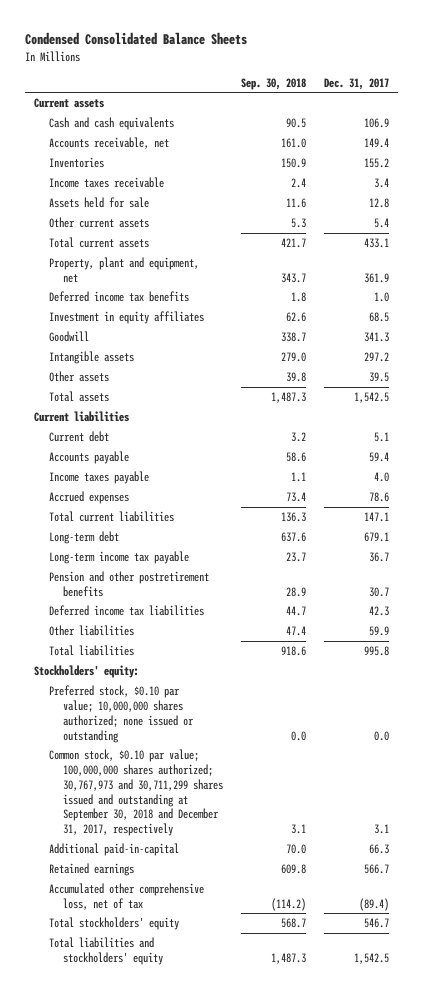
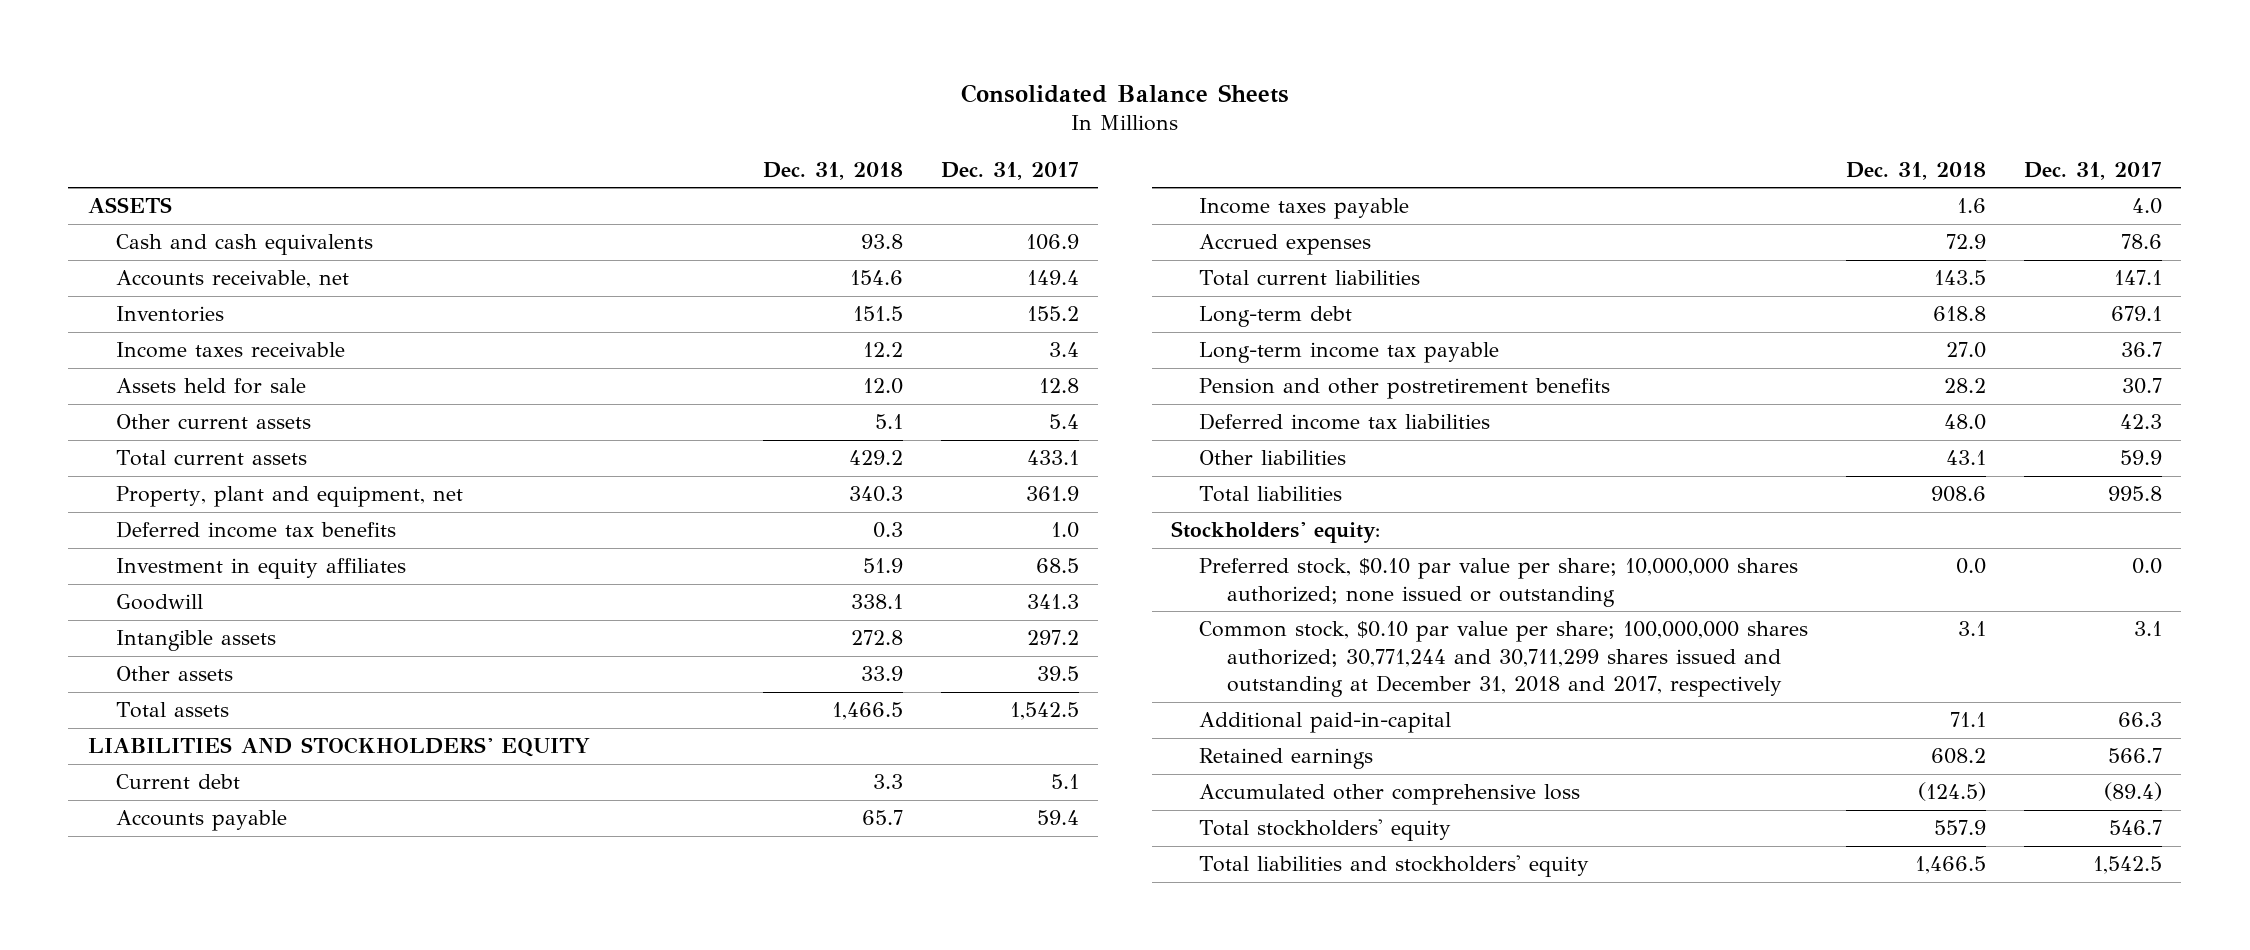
- Condensed Consolidated Balance Sheets
+ Consolidated Balance Sheets
- | Sep. 30, 2018 | Dec. 31, 2017
+ | Dec. 31, 2018 | Dec. 31, 2017
- Current assets
+ ASSETS
- Current liabilities
+ LIABILITIES AND STOCKHOLDERS' EQUITY
- Preferred stock, $0.10 par value; 10,000,000 shares authorized; none issued or outstanding | 0.0 | 0.0
- Common stock, $0.10 par value; 100,000,000 shares authorized; 30,767,973 and 30,711,299 shares issued and outstanding at September 30, 2018 and December 31, 2017, respectively | 3.1 | 3.1
+ Preferred stock, $0.10 par value per share; 10,000,000 shares authorized; none issued or outstanding | 0.0 | 0.0
+ Common stock, $0.10 par value per share; 100,000,000 shares authorized; 30,771,244 and 30,711,299 shares issued and outstanding at December 31, 2018 and 2017, respectively | 3.1 | 3.1
- Accumulated other comprehensive loss, net of tax | (114.2) | (89.4)
+ Accumulated other comprehensive loss | (124.5) | (89.4)

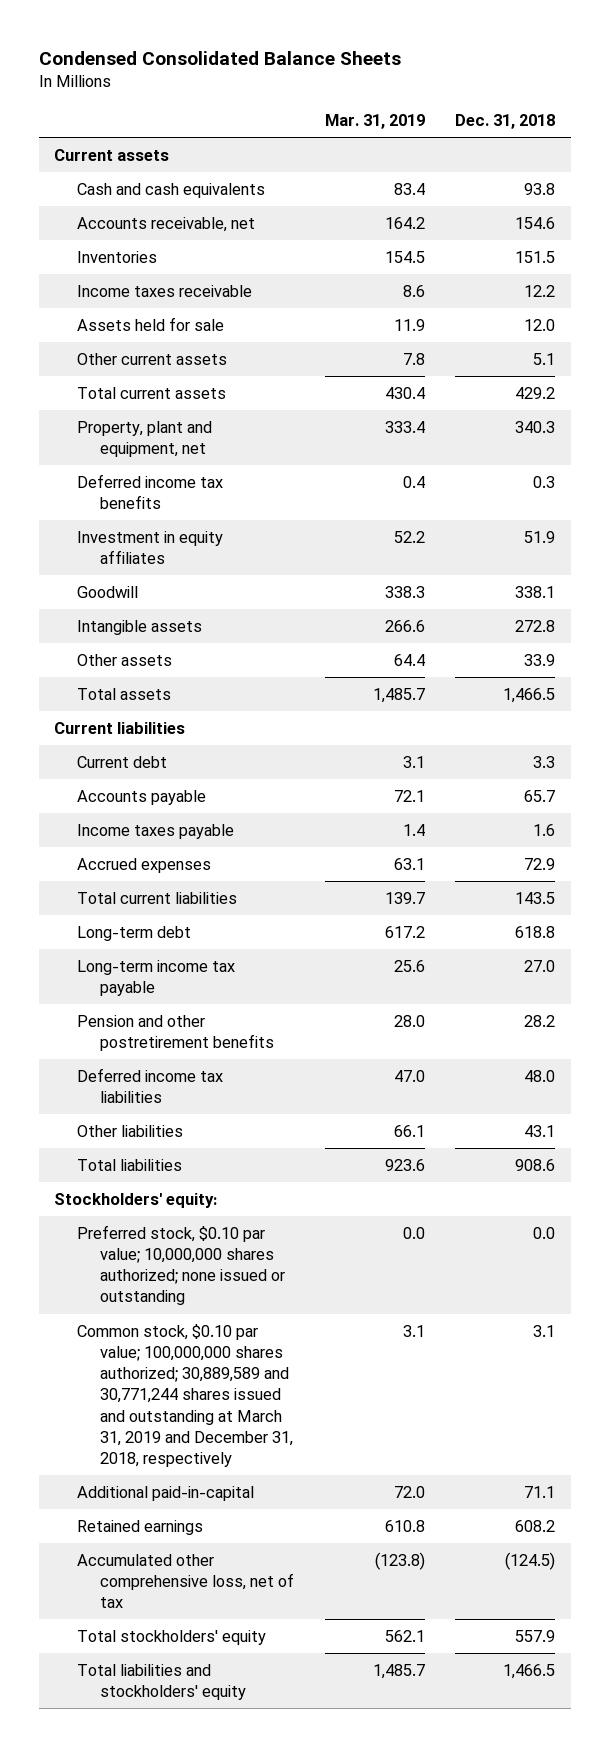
- Consolidated Balance Sheets
+ Condensed Consolidated Balance Sheets
- | Dec. 31, 2018 | Dec. 31, 2017
+ | Mar. 31, 2019 | Dec. 31, 2018
- ASSETS
+ Current assets
- LIABILITIES AND STOCKHOLDERS' EQUITY
+ Current liabilities
- Preferred stock, $0.10 par value per share; 10,000,000 shares authorized; none issued or outstanding | 0.0 | 0.0
- Common stock, $0.10 par value per share; 100,000,000 shares authorized; 30,771,244 and 30,711,299 shares issued and outstanding at December 31, 2018 and 2017, respectively | 3.1 | 3.1
+ Preferred stock, $0.10 par value; 10,000,000 shares authorized; none issued or outstanding | 0.0 | 0.0
+ Common stock, $0.10 par value; 100,000,000 shares authorized; 30,889,589 and 30,771,244 shares issued and outstanding at March 31, 2019 and December 31, 2018, respectively | 3.1 | 3.1
- Accumulated other comprehensive loss | (124.5) | (89.4)
+ Accumulated other comprehensive loss, net of tax | (123.8) | (124.5)

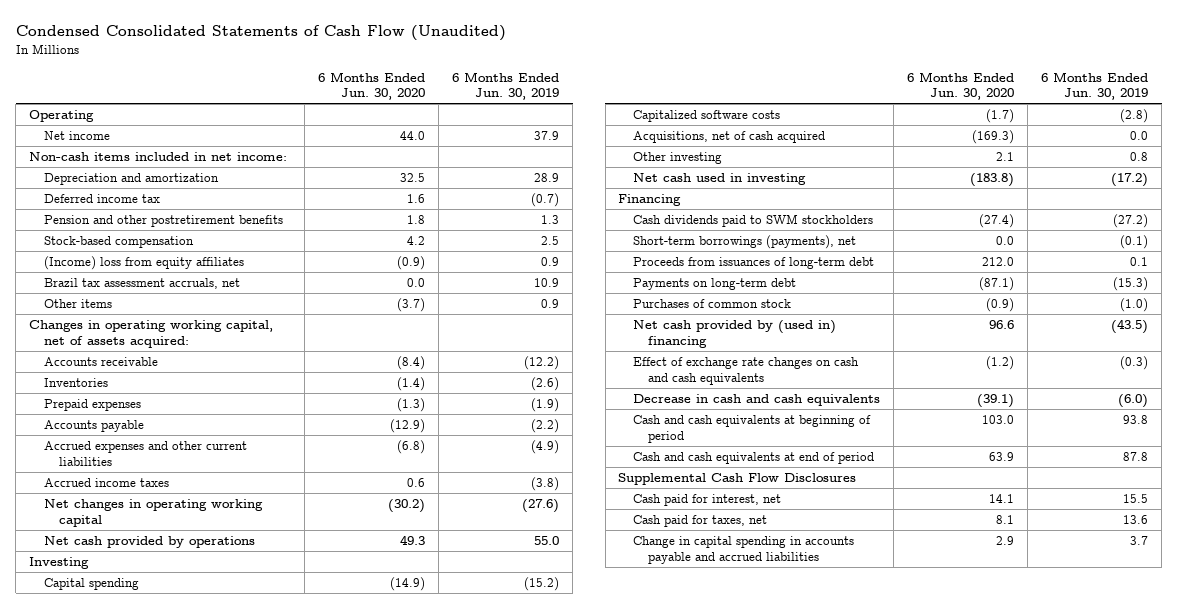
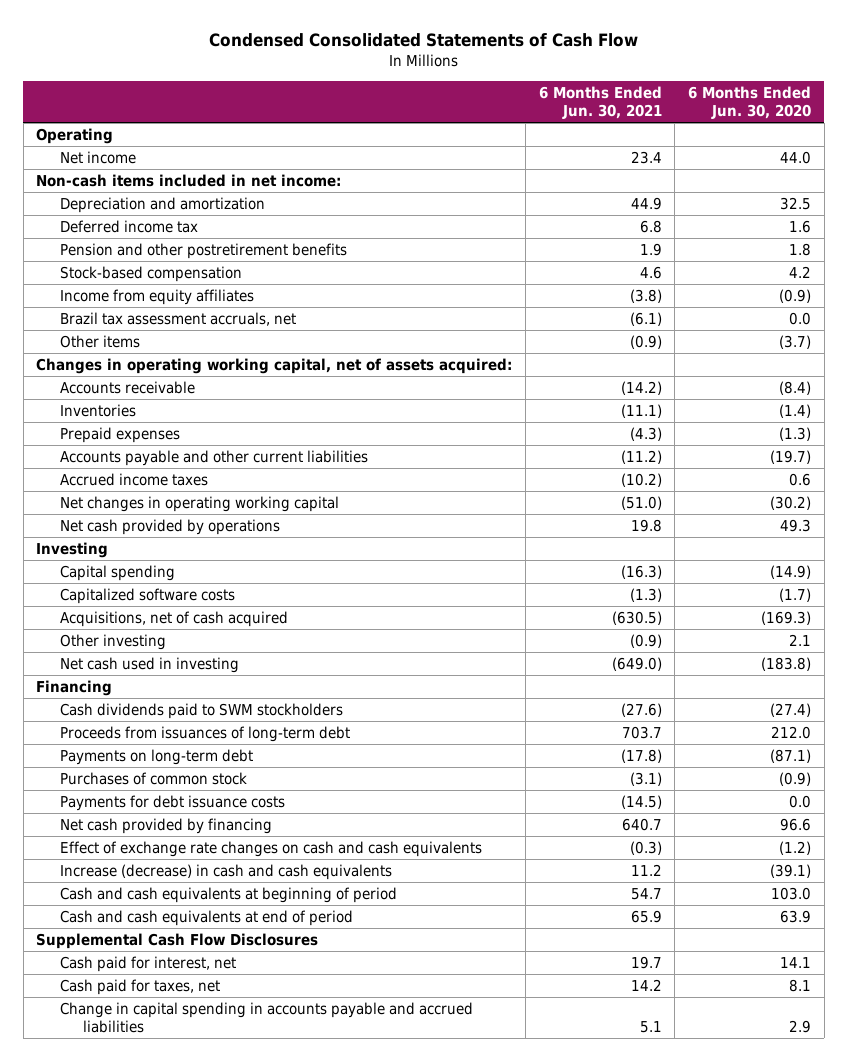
- Condensed Consolidated Statements of Cash Flow (Unaudited)
+ Condensed Consolidated Statements of Cash Flow
- | 6 Months Ended Jun. 30, 2020 | 6 Months Ended Jun. 30, 2019
+ | 6 Months Ended Jun. 30, 2021 | 6 Months Ended Jun. 30, 2020
- (Income) loss from equity affiliates | (0.9) | 0.9
+ Income from equity affiliates | (3.8) | (0.9)
- Accounts payable | (12.9) | (2.2)
- Accrued expenses and other current liabilities | (6.8) | (4.9)
+ Accounts payable and other current liabilities | (11.2) | (19.7)
- Short-term borrowings (payments), net | 0.0 | (0.1)
- Net cash provided by (used in) financing | 96.6 | (43.5)
+ Payments for debt issuance costs | (14.5) | 0.0
+ Net cash provided by financing | 640.7 | 96.6
- Decrease in cash and cash equivalents | (39.1) | (6.0)
+ Increase (decrease) in cash and cash equivalents | 11.2 | (39.1)

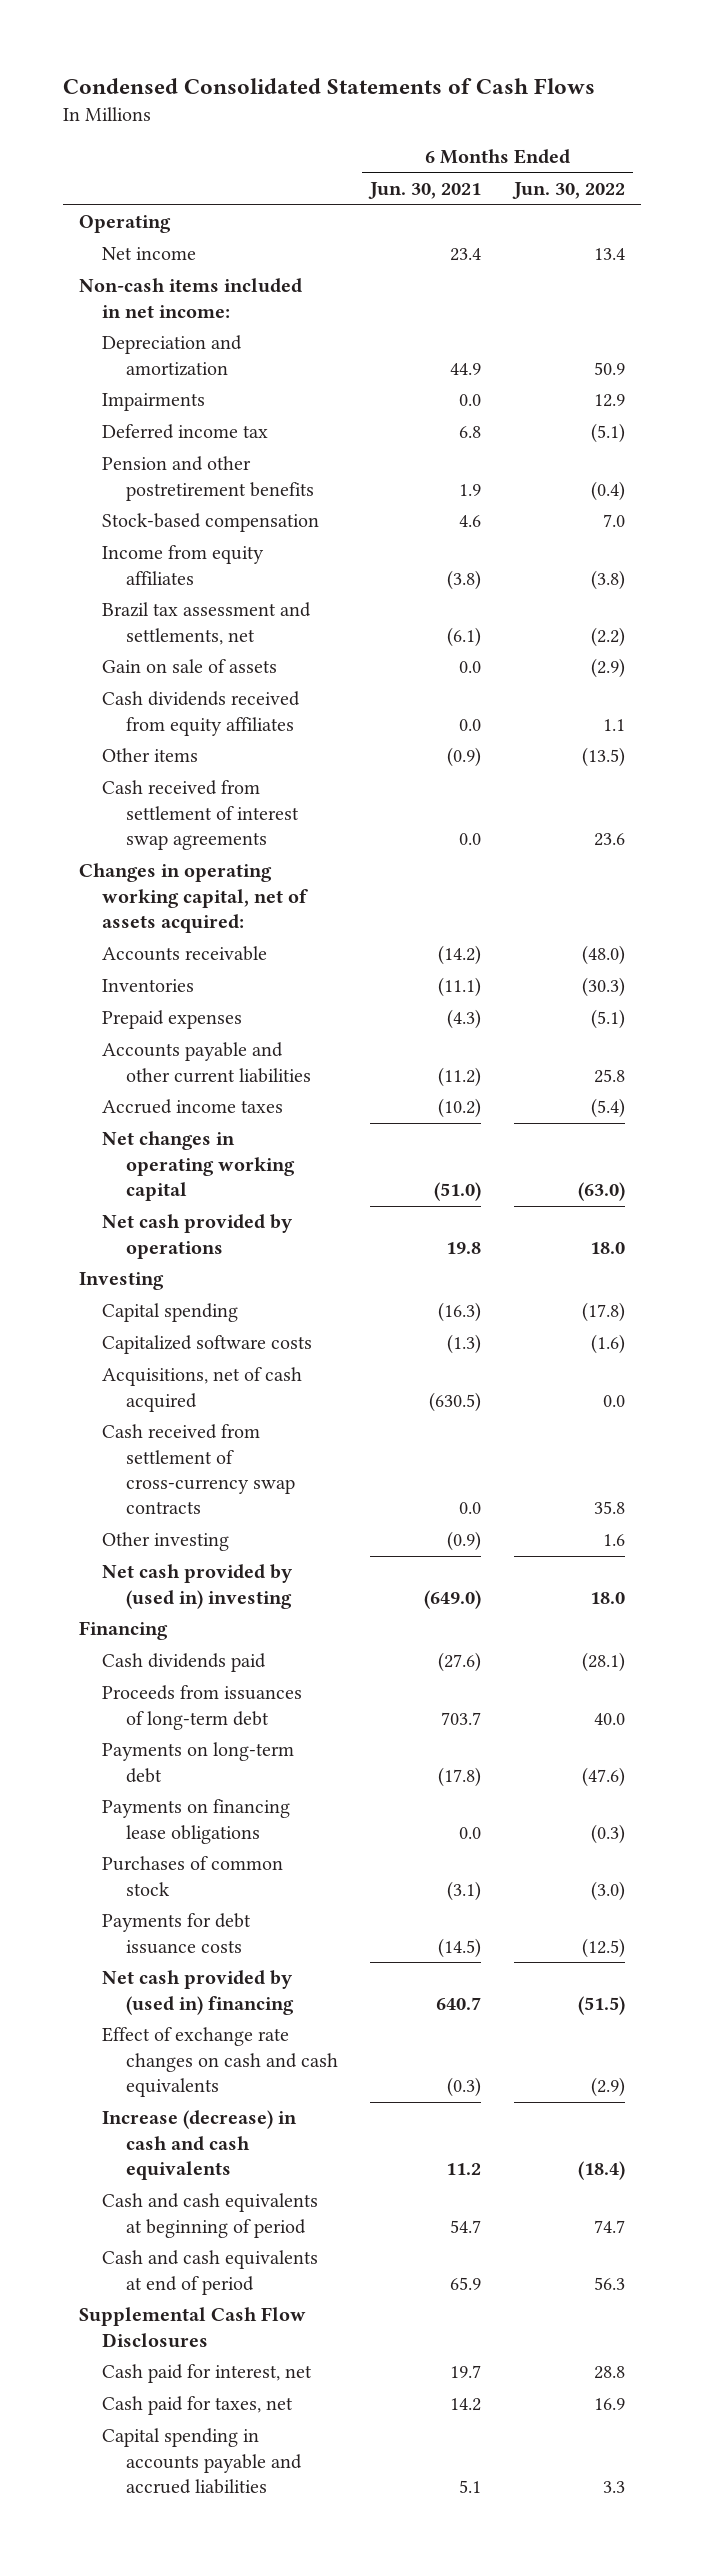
- Condensed Consolidated Statements of Cash Flow
+ Condensed Consolidated Statements of Cash Flows
- | 6 Months Ended Jun. 30, 2021 | 6 Months Ended Jun. 30, 2020
+ | 6 Months Ended Jun. 30, 2021 | 6 Months Ended Jun. 30, 2022
+ Impairments | 0.0 | 12.9
- Brazil tax assessment accruals, net | (6.1) | 0.0
+ Brazil tax assessment and settlements, net | (6.1) | (2.2)
+ Gain on sale of assets | 0.0 | (2.9)
+ Cash dividends received from equity affiliates | 0.0 | 1.1
+ Cash received from settlement of interest swap agreements | 0.0 | 23.6
+ Cash received from settlement of cross-currency swap contracts | 0.0 | 35.8
- Net cash used in investing | (649.0) | (183.8)
+ Net cash provided by (used in) investing | (649.0) | 18.0
- Cash dividends paid to SWM stockholders | (27.6) | (27.4)
+ Cash dividends paid | (27.6) | (28.1)
+ Payments on financing lease obligations | 0.0 | (0.3)
- Net cash provided by financing | 640.7 | 96.6
+ Net cash provided by (used in) financing | 640.7 | (51.5)
- Change in capital spending in accounts payable and accrued liabilities | 5.1 | 2.9
+ Capital spending in accounts payable and accrued liabilities | 5.1 | 3.3

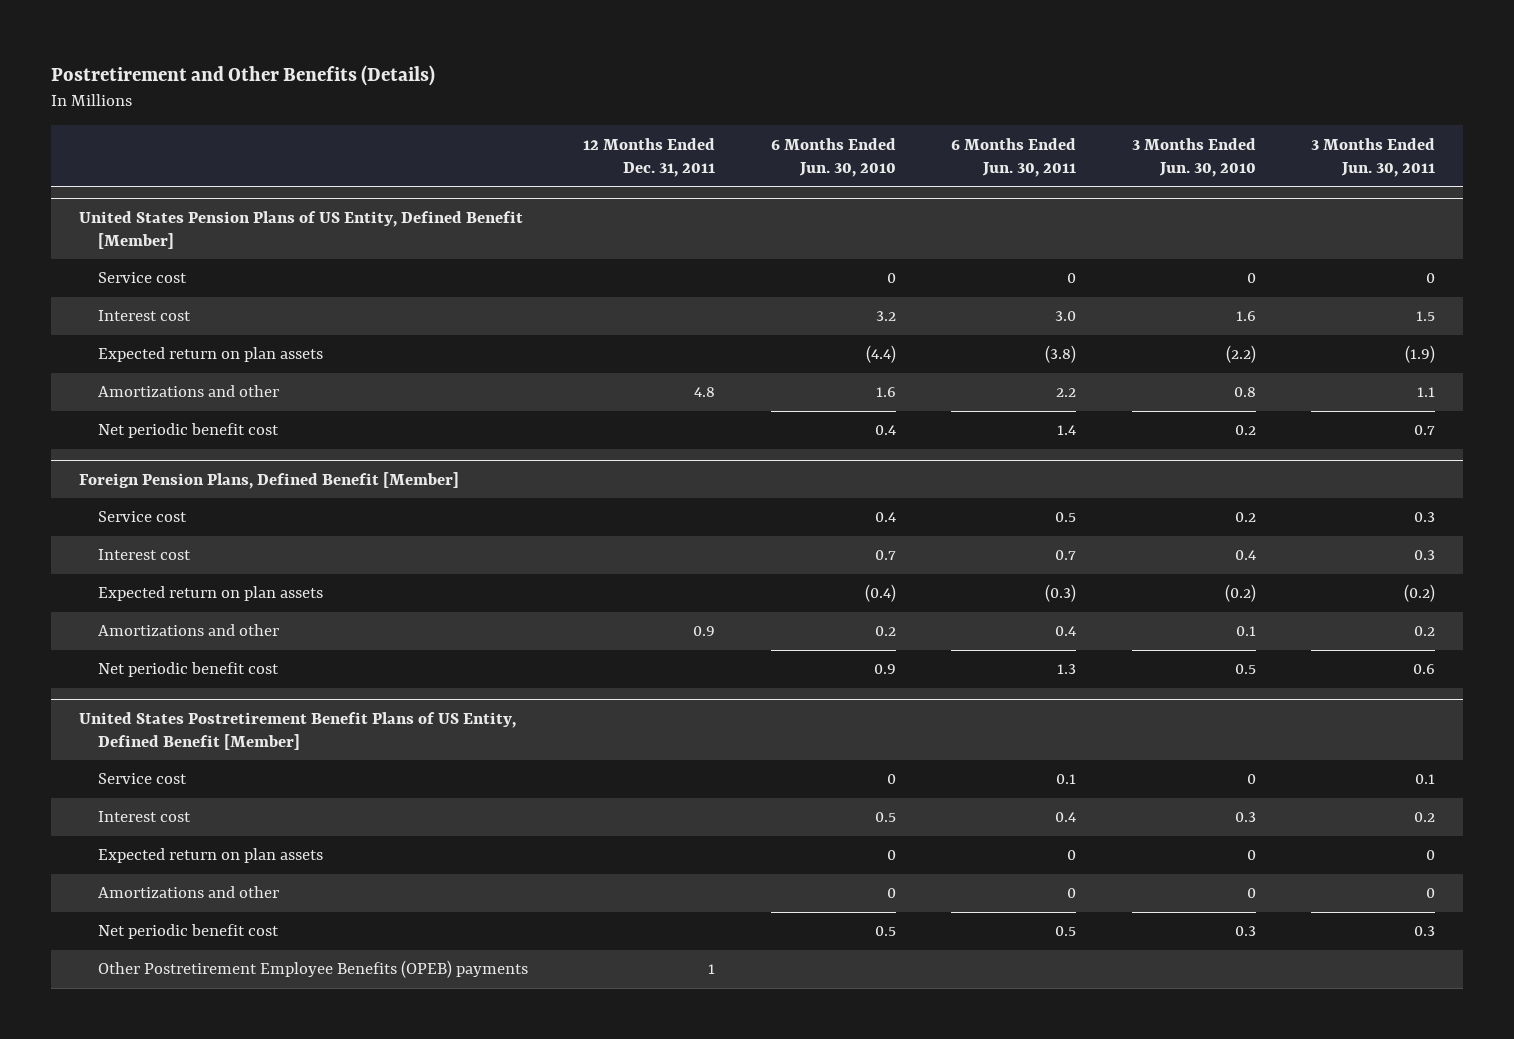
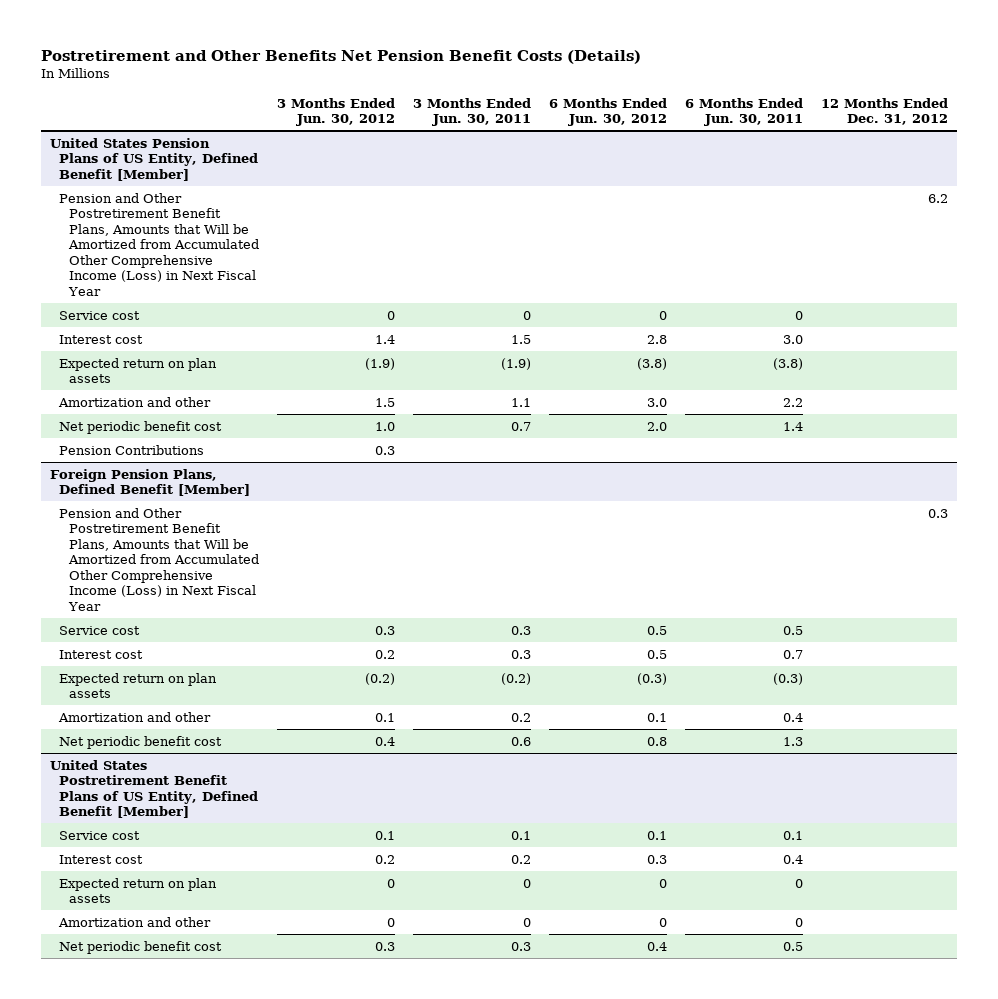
- Postretirement and Other Benefits (Details)
+ Postretirement and Other Benefits Net Pension Benefit Costs (Details)
- | 12 Months Ended Dec. 31, 2011 | 6 Months Ended Jun. 30, 2010 | 6 Months Ended Jun. 30, 2011 | 3 Months Ended Jun. 30, 2010 | 3 Months Ended Jun. 30, 2011
+ | 3 Months Ended Jun. 30, 2012 | 3 Months Ended Jun. 30, 2011 | 6 Months Ended Jun. 30, 2012 | 6 Months Ended Jun. 30, 2011 | 12 Months Ended Dec. 31, 2012
@ United States Pension Plans of US Entity, Defined Benefit [Member]
+ Pension and Other Postretirement Benefit Plans, Amounts that Will be Amortized from Accumulated Other Comprehensive Income (Loss) in Next Fiscal Year | | | | | 6.2
- Amortizations and other | 4.8 | 1.6 | 2.2 | 0.8 | 1.1
+ Amortization and other | 1.5 | 1.1 | 3.0 | 2.2 |
+ Pension Contributions | 0.3 | | | |
@ Foreign Pension Plans, Defined Benefit [Member]
+ Pension and Other Postretirement Benefit Plans, Amounts that Will be Amortized from Accumulated Other Comprehensive Income (Loss) in Next Fiscal Year | | | | | 0.3
- Amortizations and other | 0.9 | 0.2 | 0.4 | 0.1 | 0.2
+ Amortization and other | 0.1 | 0.2 | 0.1 | 0.4 |
@ United States Postretirement Benefit Plans of US Entity, Defined Benefit [Member]
- Amortizations and other | | 0 | 0 | 0 | 0
+ Amortization and other | 0 | 0 | 0 | 0 |
- Other Postretirement Employee Benefits (OPEB) payments | 1 | | | |

